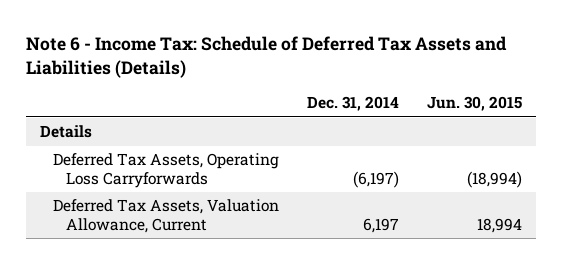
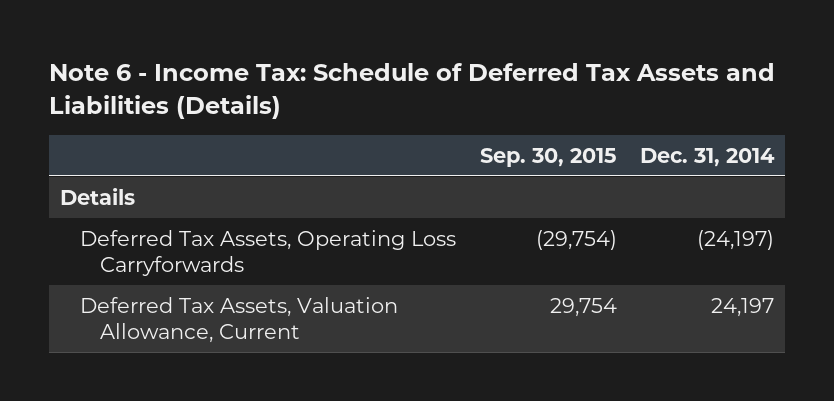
- | Dec. 31, 2014 | Jun. 30, 2015
+ | Sep. 30, 2015 | Dec. 31, 2014
- Deferred Tax Assets, Operating Loss Carryforwards | (6,197) | (18,994)
- Deferred Tax Assets, Valuation Allowance, Current | 6,197 | 18,994
+ Deferred Tax Assets, Operating Loss Carryforwards | (29,754) | (24,197)
+ Deferred Tax Assets, Valuation Allowance, Current | 29,754 | 24,197

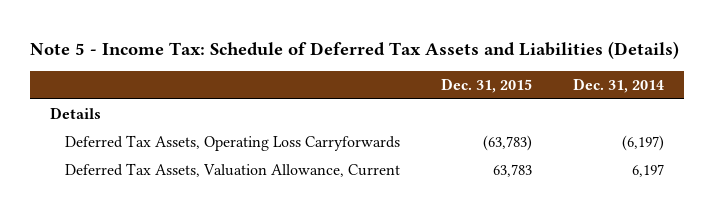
- Note 6 - Income Tax: Schedule of Deferred Tax Assets and Liabilities (Details)
+ Note 5 - Income Tax: Schedule of Deferred Tax Assets and Liabilities (Details)
- | Sep. 30, 2015 | Dec. 31, 2014
+ | Dec. 31, 2015 | Dec. 31, 2014
- Deferred Tax Assets, Operating Loss Carryforwards | (29,754) | (24,197)
- Deferred Tax Assets, Valuation Allowance, Current | 29,754 | 24,197
+ Deferred Tax Assets, Operating Loss Carryforwards | (63,783) | (6,197)
+ Deferred Tax Assets, Valuation Allowance, Current | 63,783 | 6,197

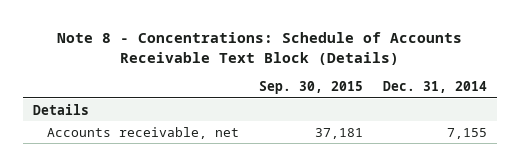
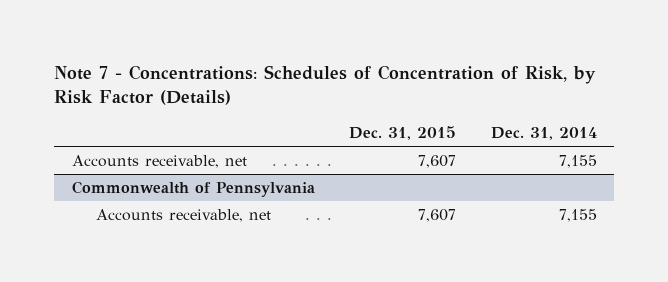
- Note 8 - Concentrations: Schedule of Accounts Receivable Text Block (Details)
+ Note 7 - Concentrations: Schedules of Concentration of Risk, by Risk Factor (Details)
- | Sep. 30, 2015 | Dec. 31, 2014
+ | Dec. 31, 2015 | Dec. 31, 2014
- Details
+ Commonwealth of Pennsylvania
+ Accounts receivable, net | 7,607 | 7,155

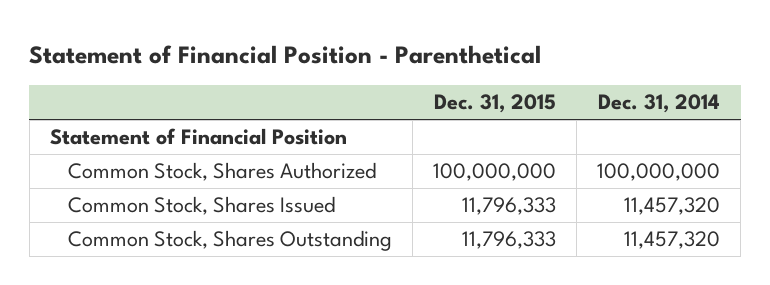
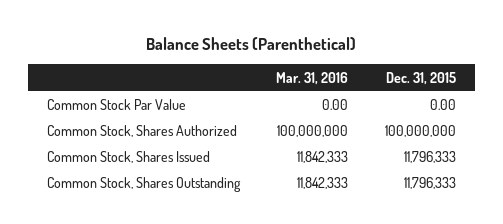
- Statement of Financial Position - Parenthetical
+ Balance Sheets (Parenthetical)
- | Dec. 31, 2015 | Dec. 31, 2014
+ | Mar. 31, 2016 | Dec. 31, 2015
- Statement of Financial Position
+ Common Stock Par Value | 0.00 | 0.00

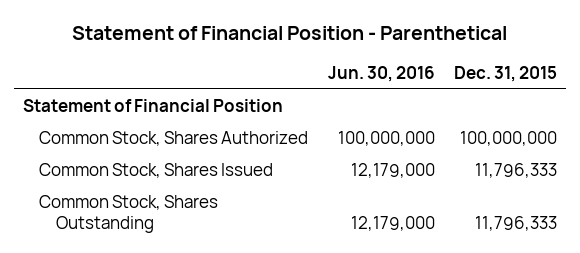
- Balance Sheets (Parenthetical)
+ Statement of Financial Position - Parenthetical
- | Mar. 31, 2016 | Dec. 31, 2015
+ | Jun. 30, 2016 | Dec. 31, 2015
- Common Stock Par Value | 0.00 | 0.00
+ Statement of Financial Position

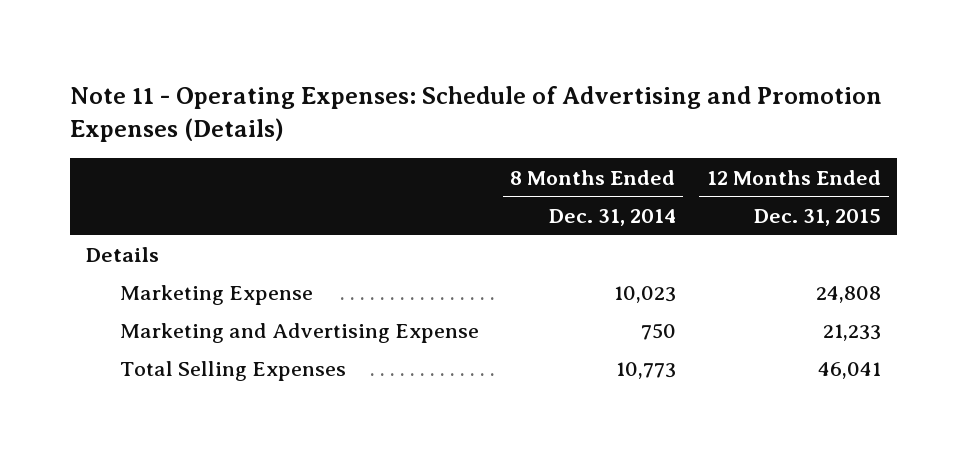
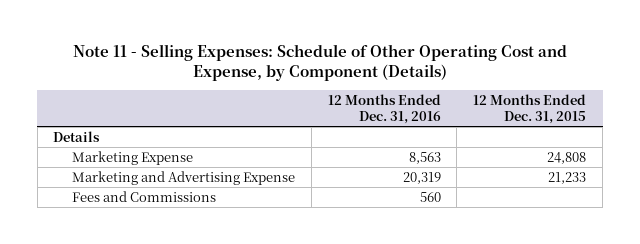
- Note 11 - Operating Expenses: Schedule of Advertising and Promotion Expenses (Details)
+ Note 11 - Selling Expenses: Schedule of Other Operating Cost and Expense, by Component (Details)
- | 8 Months Ended Dec. 31, 2014 | 12 Months Ended Dec. 31, 2015
+ | 12 Months Ended Dec. 31, 2016 | 12 Months Ended Dec. 31, 2015
- Total Selling Expenses | 10,773 | 46,041
+ Fees and Commissions | 560 |

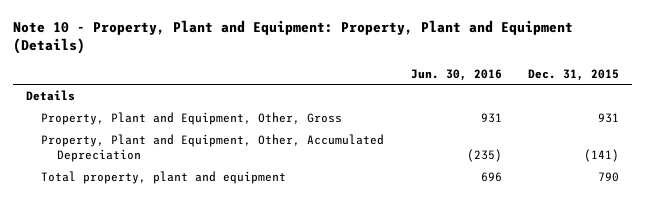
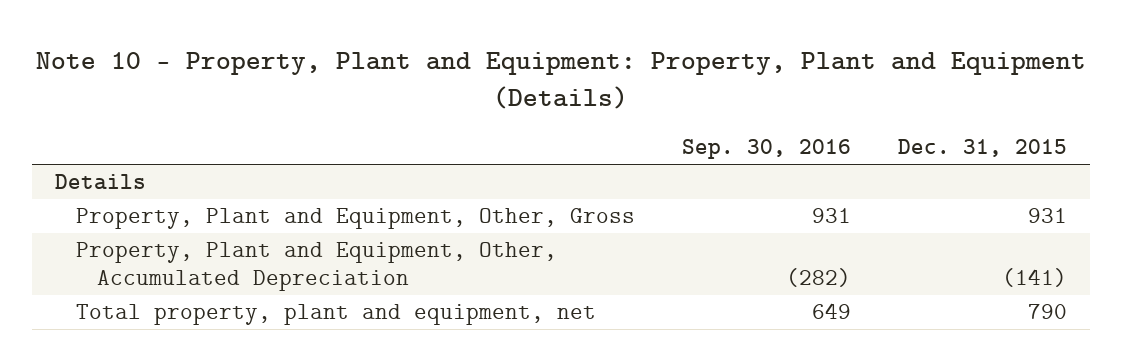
- | Jun. 30, 2016 | Dec. 31, 2015
+ | Sep. 30, 2016 | Dec. 31, 2015
- Total property, plant and equipment | 696 | 790
+ Total property, plant and equipment, net | 649 | 790

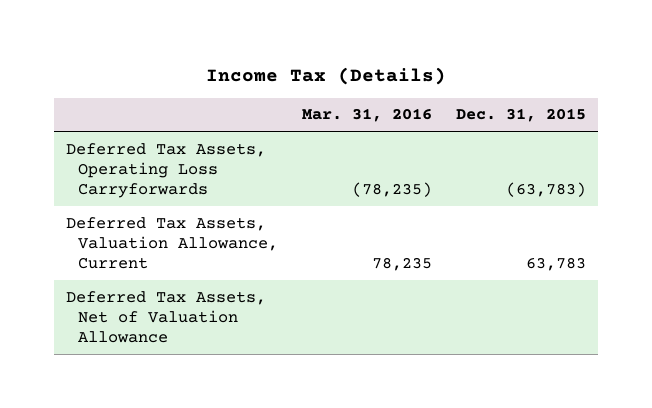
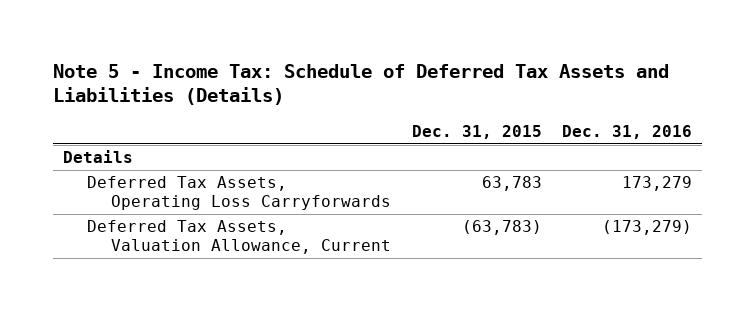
- Income Tax (Details)
+ Note 5 - Income Tax: Schedule of Deferred Tax Assets and Liabilities (Details)
- | Mar. 31, 2016 | Dec. 31, 2015
+ | Dec. 31, 2015 | Dec. 31, 2016
- Deferred Tax Assets, Operating Loss Carryforwards | (78,235) | (63,783)
- Deferred Tax Assets, Valuation Allowance, Current | 78,235 | 63,783
- Deferred Tax Assets, Net of Valuation Allowance
+ Details
+ Deferred Tax Assets, Operating Loss Carryforwards | 63,783 | 173,279
+ Deferred Tax Assets, Valuation Allowance, Current | (63,783) | (173,279)

